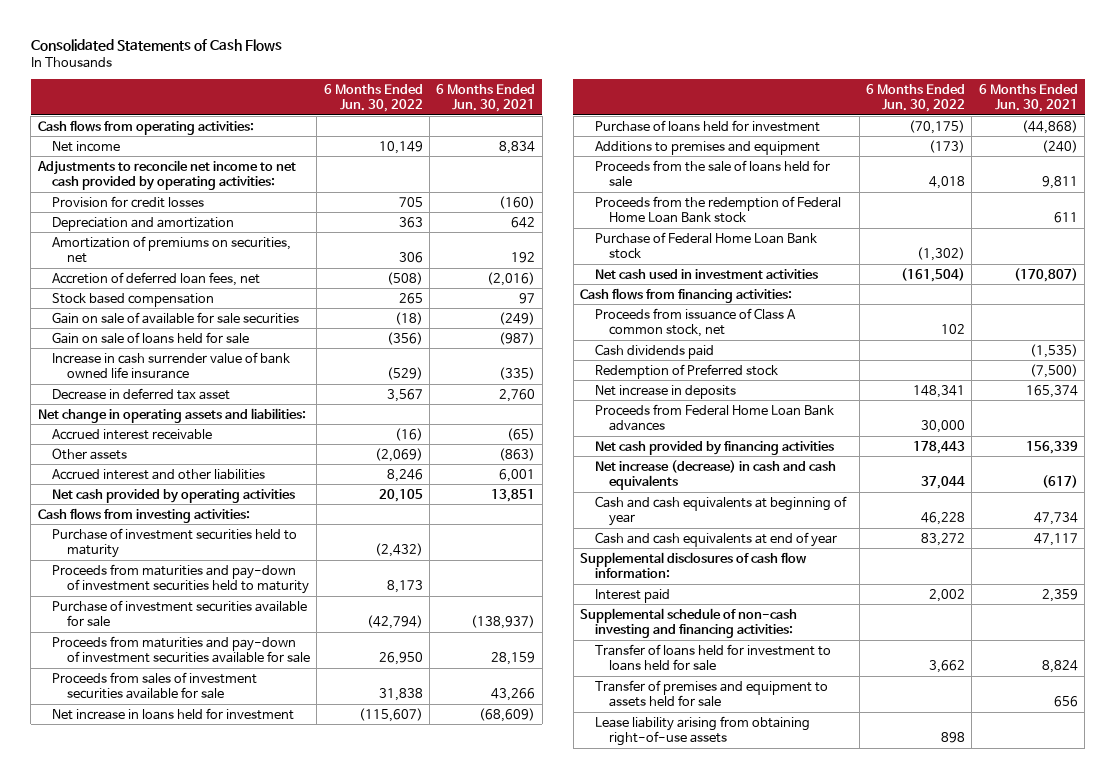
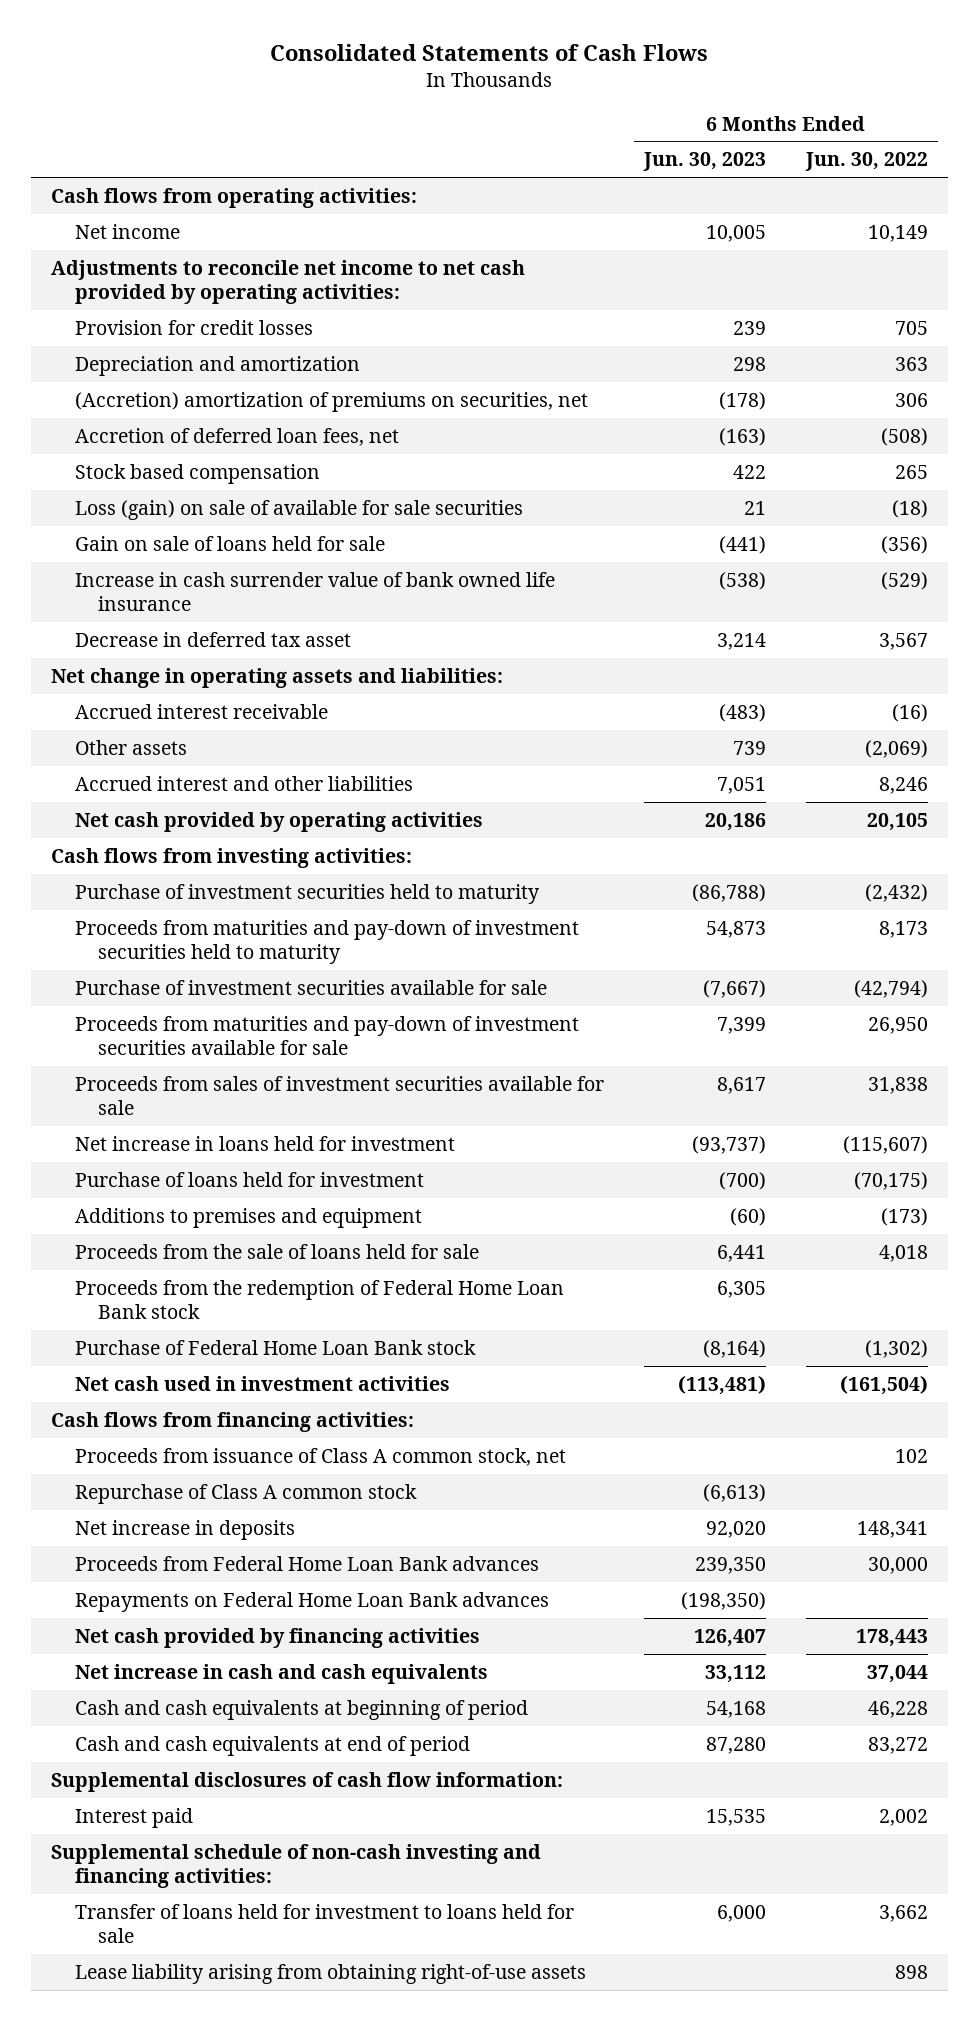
- | 6 Months Ended Jun. 30, 2022 | 6 Months Ended Jun. 30, 2021
+ | 6 Months Ended Jun. 30, 2023 | 6 Months Ended Jun. 30, 2022
- Amortization of premiums on securities, net | 306 | 192
+ (Accretion) amortization of premiums on securities, net | (178) | 306
- Gain on sale of available for sale securities | (18) | (249)
+ Loss (gain) on sale of available for sale securities | 21 | (18)
- Cash dividends paid | | (1,535)
- Redemption of Preferred stock | | (7,500)
+ Repurchase of Class A common stock | (6,613) |
+ Repayments on Federal Home Loan Bank advances | (198,350) |
- Net increase (decrease) in cash and cash equivalents | 37,044 | (617)
- Cash and cash equivalents at beginning of year | 46,228 | 47,734
- Cash and cash equivalents at end of year | 83,272 | 47,117
+ Net increase in cash and cash equivalents | 33,112 | 37,044
+ Cash and cash equivalents at beginning of period | 54,168 | 46,228
+ Cash and cash equivalents at end of period | 87,280 | 83,272
- Transfer of premises and equipment to assets held for sale | | 656

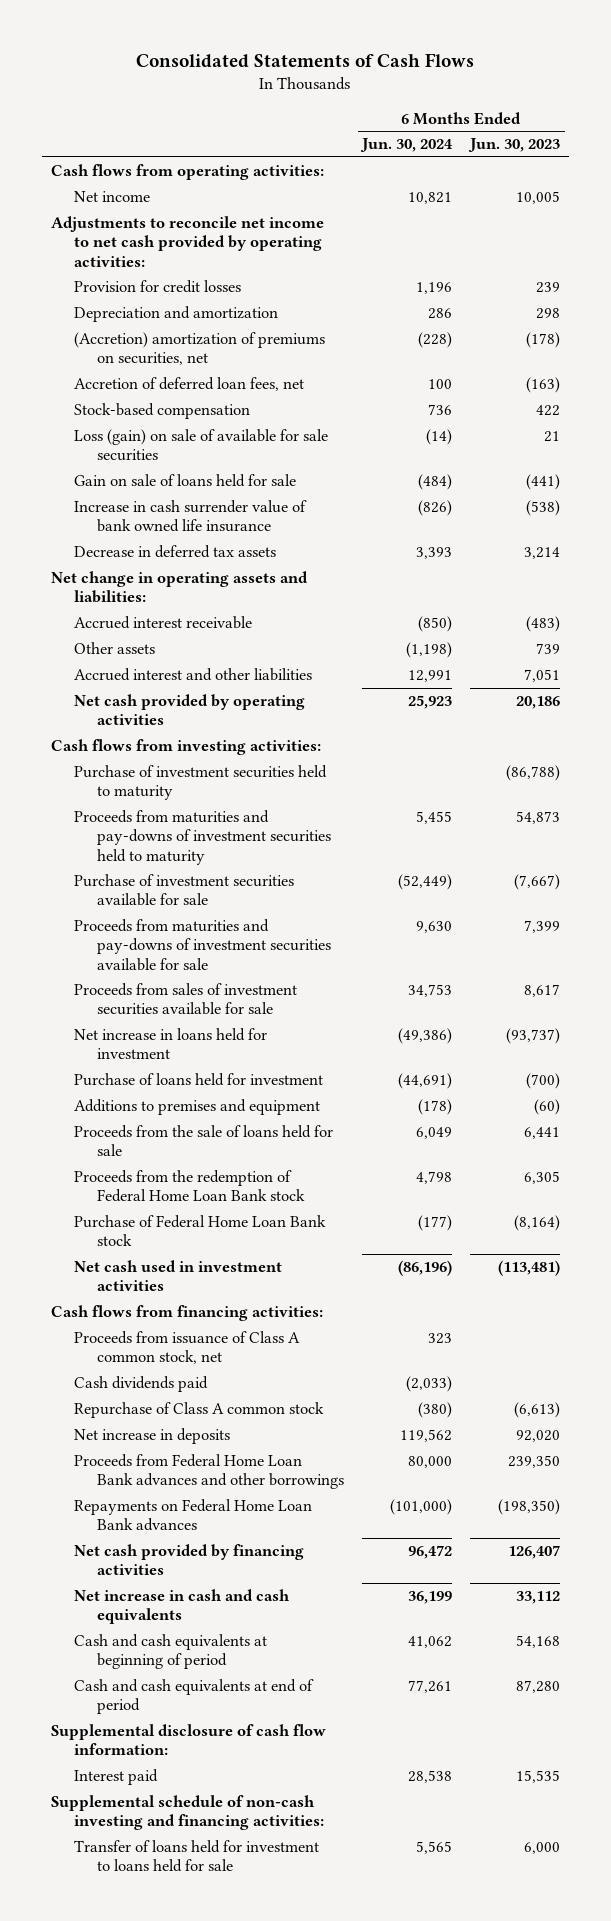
- | 6 Months Ended Jun. 30, 2023 | 6 Months Ended Jun. 30, 2022
+ | 6 Months Ended Jun. 30, 2024 | 6 Months Ended Jun. 30, 2023
- Stock based compensation | 422 | 265
+ Stock-based compensation | 736 | 422
- Decrease in deferred tax asset | 3,214 | 3,567
+ Decrease in deferred tax assets | 3,393 | 3,214
- Proceeds from maturities and pay-down of investment securities held to maturity | 54,873 | 8,173
+ Proceeds from maturities and pay-downs of investment securities held to maturity | 5,455 | 54,873
- Proceeds from maturities and pay-down of investment securities available for sale | 7,399 | 26,950
+ Proceeds from maturities and pay-downs of investment securities available for sale | 9,630 | 7,399
+ Cash dividends paid | (2,033) |
- Proceeds from Federal Home Loan Bank advances | 239,350 | 30,000
+ Proceeds from Federal Home Loan Bank advances and other borrowings | 80,000 | 239,350
- Supplemental disclosures of cash flow information:
+ Supplemental disclosure of cash flow information:
- Lease liability arising from obtaining right-of-use assets | | 898

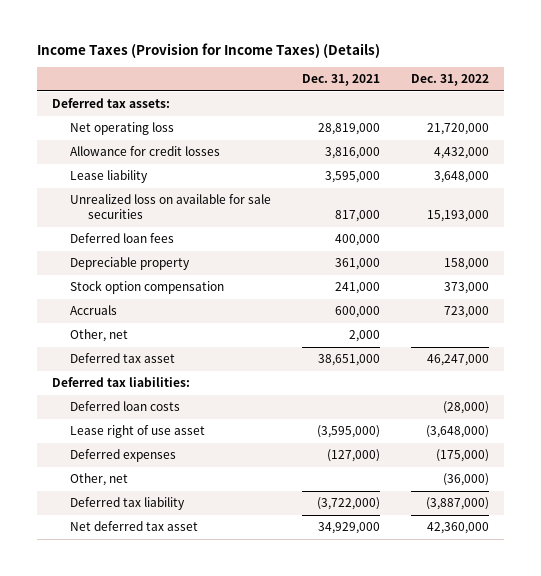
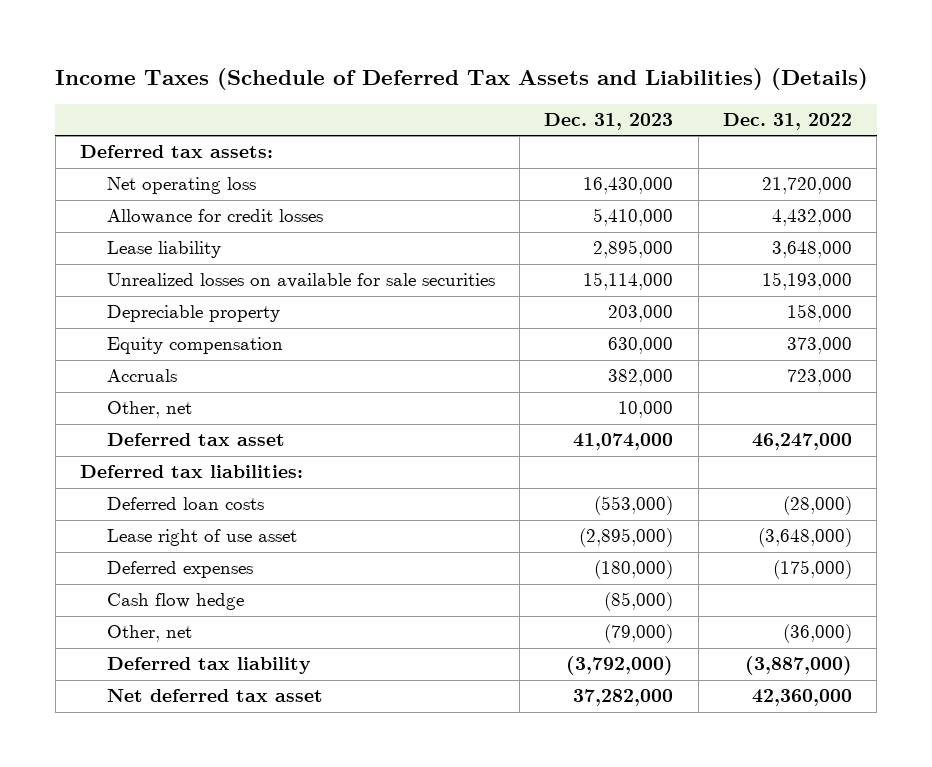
- Income Taxes (Provision for Income Taxes) (Details)
+ Income Taxes (Schedule of Deferred Tax Assets and Liabilities) (Details)
- | Dec. 31, 2021 | Dec. 31, 2022
+ | Dec. 31, 2023 | Dec. 31, 2022
- Unrealized loss on available for sale securities | 817,000 | 15,193,000
- Deferred loan fees | 400,000 |
+ Unrealized losses on available for sale securities | 15,114,000 | 15,193,000
- Stock option compensation | 241,000 | 373,000
+ Equity compensation | 630,000 | 373,000
+ Cash flow hedge | (85,000) |

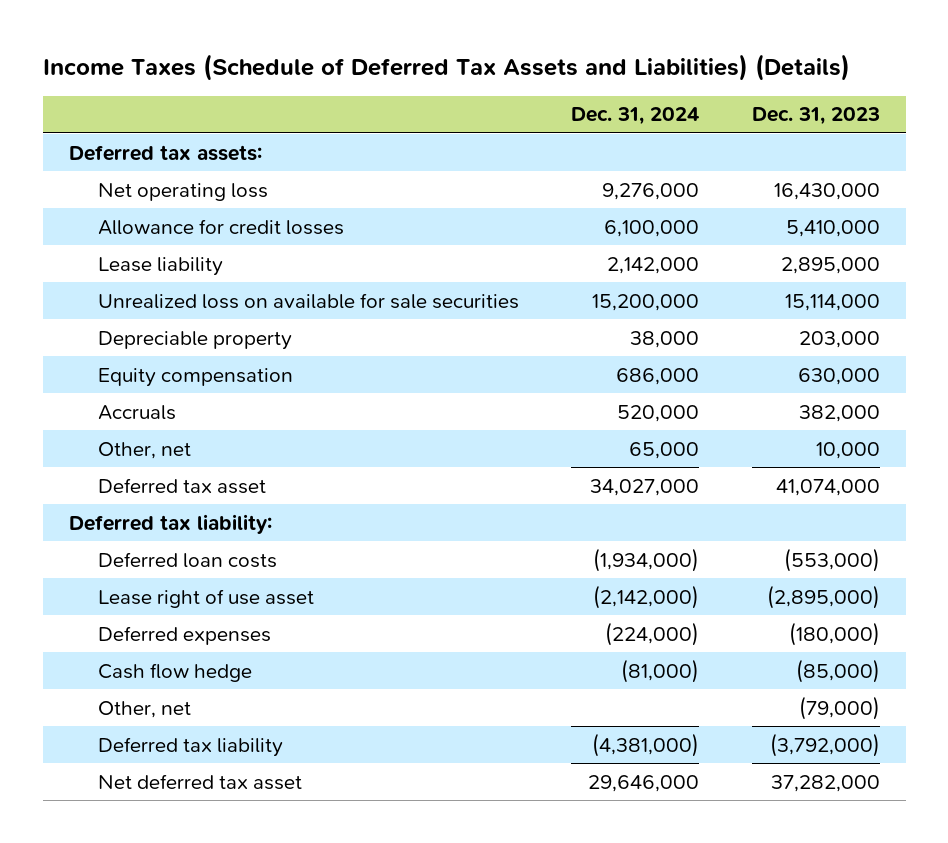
- | Dec. 31, 2023 | Dec. 31, 2022
+ | Dec. 31, 2024 | Dec. 31, 2023
- Unrealized losses on available for sale securities | 15,114,000 | 15,193,000
+ Unrealized loss on available for sale securities | 15,200,000 | 15,114,000
- Deferred tax liabilities:
+ Deferred tax liability:

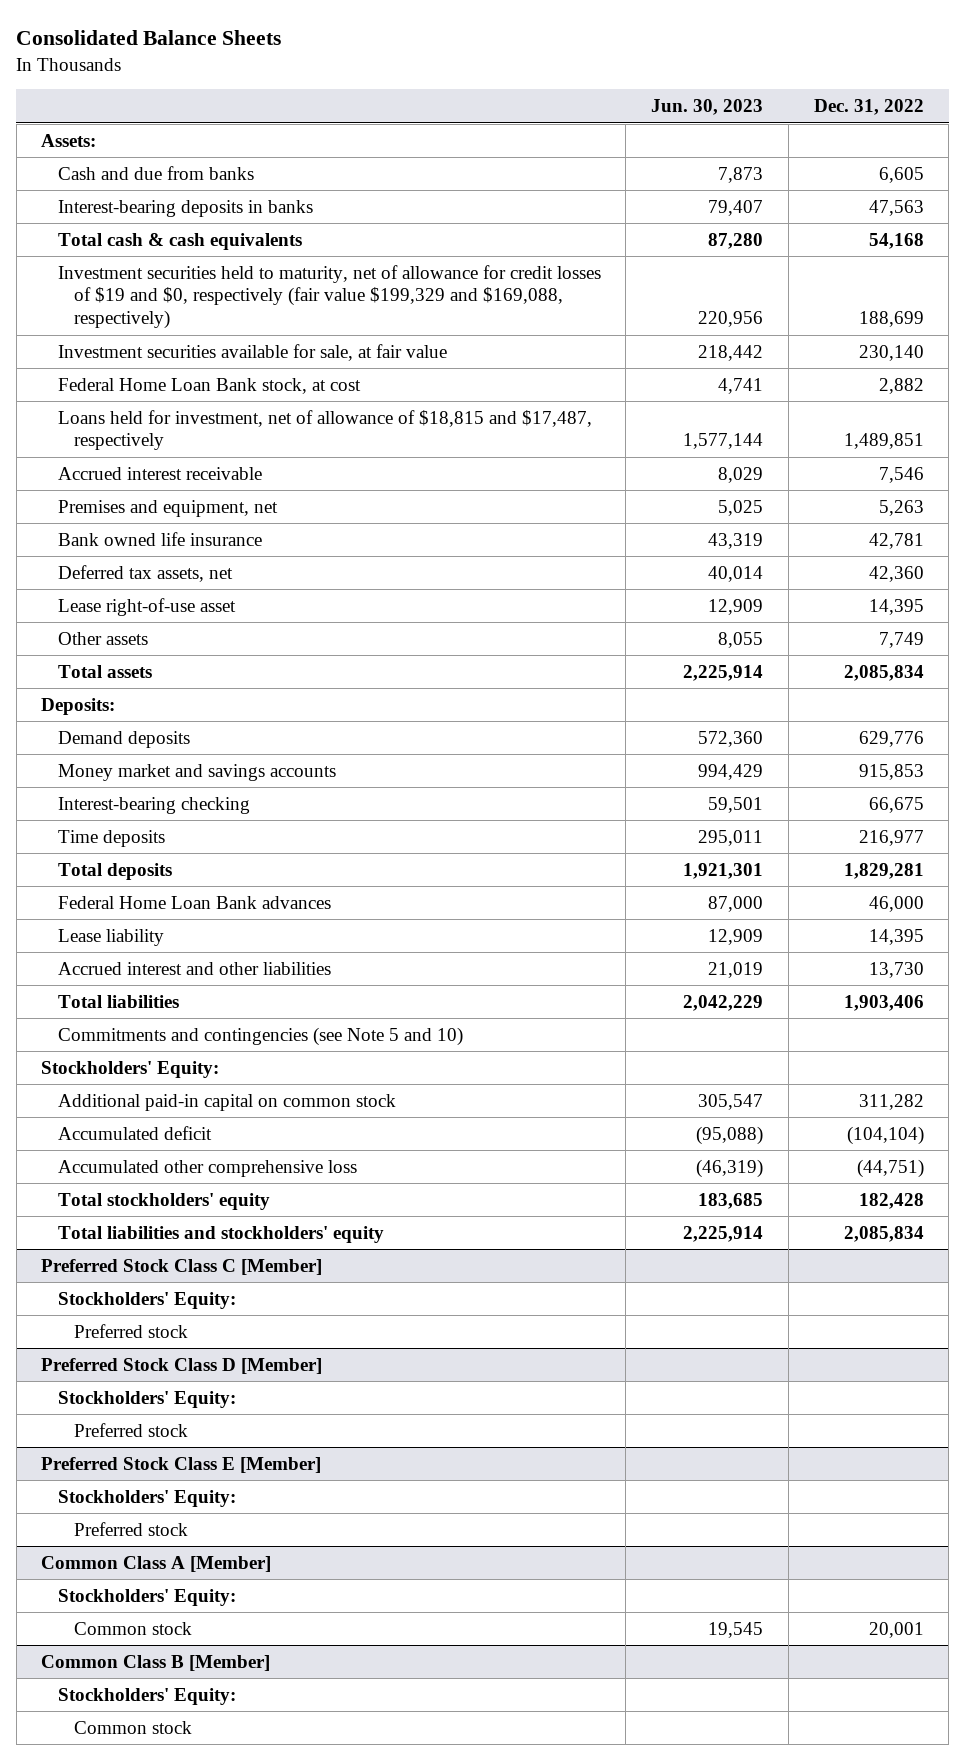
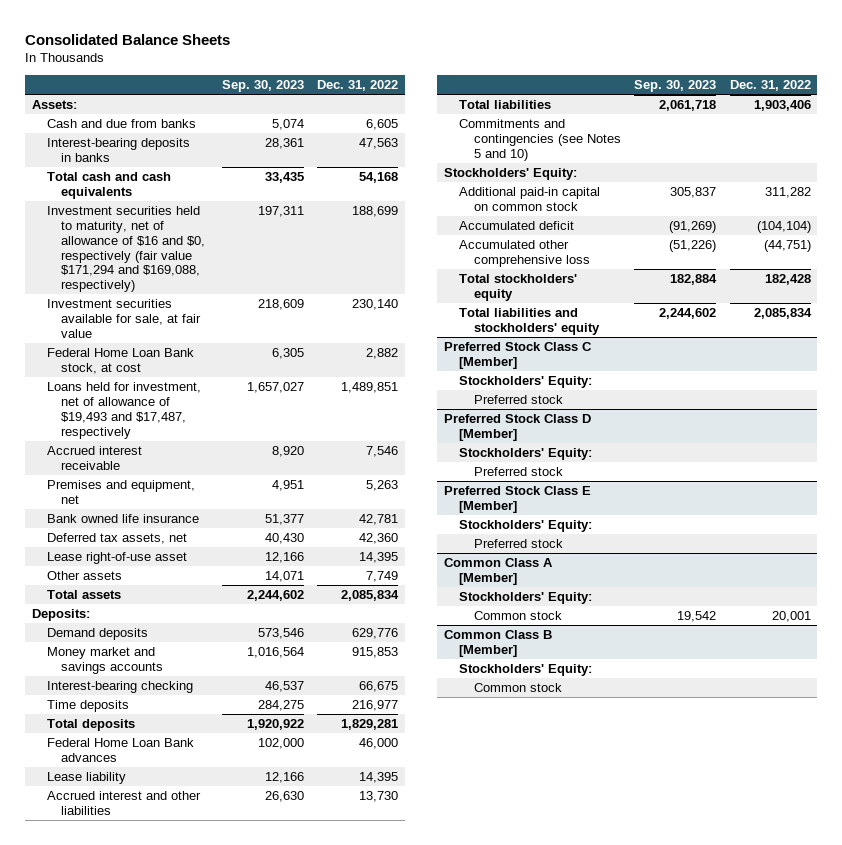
- | Jun. 30, 2023 | Dec. 31, 2022
+ | Sep. 30, 2023 | Dec. 31, 2022
- Total cash & cash equivalents | 87,280 | 54,168
- Investment securities held to maturity, net of allowance for credit losses of $19 and $0, respectively (fair value $199,329 and $169,088, respectively) | 220,956 | 188,699
+ Total cash and cash equivalents | 33,435 | 54,168
+ Investment securities held to maturity, net of allowance of $16 and $0, respectively (fair value $171,294 and $169,088, respectively) | 197,311 | 188,699
- Loans held for investment, net of allowance of $18,815 and $17,487, respectively | 1,577,144 | 1,489,851
+ Loans held for investment, net of allowance of $19,493 and $17,487, respectively | 1,657,027 | 1,489,851
- Commitments and contingencies (see Note 5 and 10)
+ Commitments and contingencies (see Notes 5 and 10)

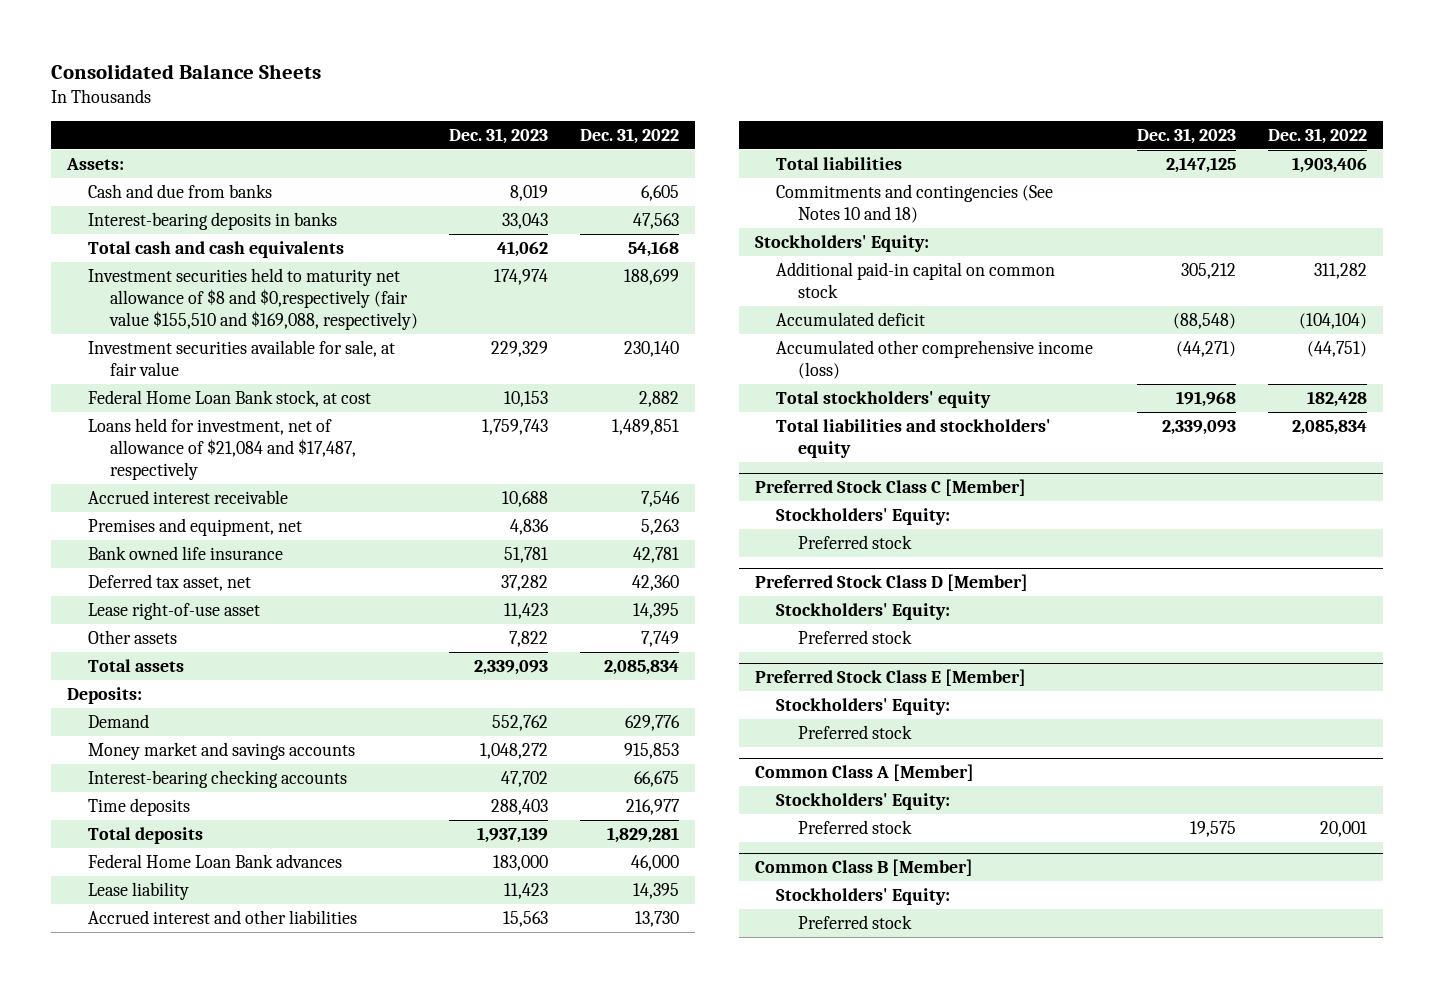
- | Sep. 30, 2023 | Dec. 31, 2022
+ | Dec. 31, 2023 | Dec. 31, 2022
- Investment securities held to maturity, net of allowance of $16 and $0, respectively (fair value $171,294 and $169,088, respectively) | 197,311 | 188,699
+ Investment securities held to maturity net allowance of $8 and $0,respectively (fair value $155,510 and $169,088, respectively) | 174,974 | 188,699
- Loans held for investment, net of allowance of $19,493 and $17,487, respectively | 1,657,027 | 1,489,851
+ Loans held for investment, net of allowance of $21,084 and $17,487, respectively | 1,759,743 | 1,489,851
- Deferred tax assets, net | 40,430 | 42,360
+ Deferred tax asset, net | 37,282 | 42,360
- Demand deposits | 573,546 | 629,776
+ Demand | 552,762 | 629,776
- Interest-bearing checking | 46,537 | 66,675
+ Interest-bearing checking accounts | 47,702 | 66,675
- Commitments and contingencies (see Notes 5 and 10)
+ Commitments and contingencies (See Notes 10 and 18)
- Accumulated other comprehensive loss | (51,226) | (44,751)
+ Accumulated other comprehensive income (loss) | (44,271) | (44,751)
@ Common Class A [Member]
- Common stock | 19,542 | 20,001
+ Preferred stock | 19,575 | 20,001
@ Common Class B [Member]
- Common stock
+ Preferred stock

